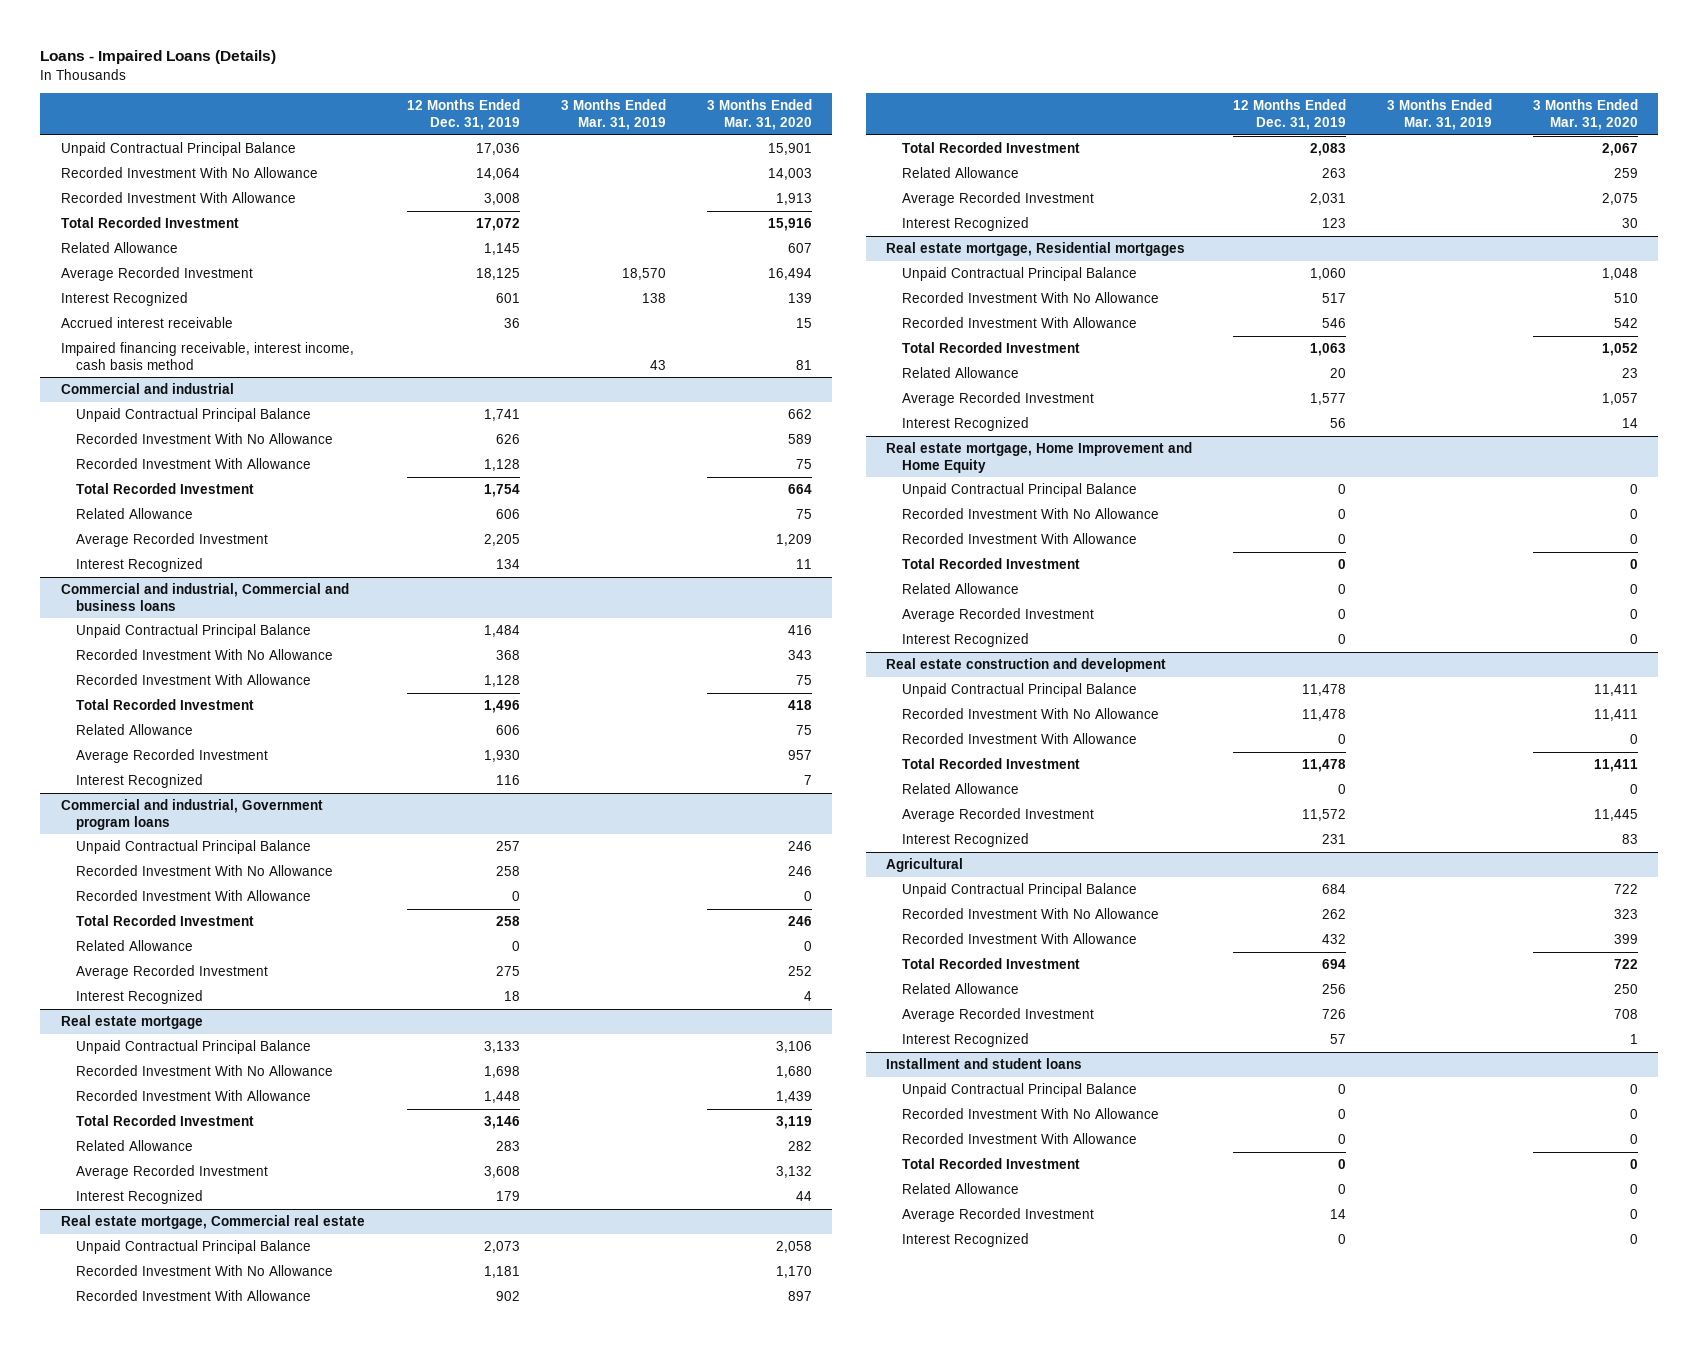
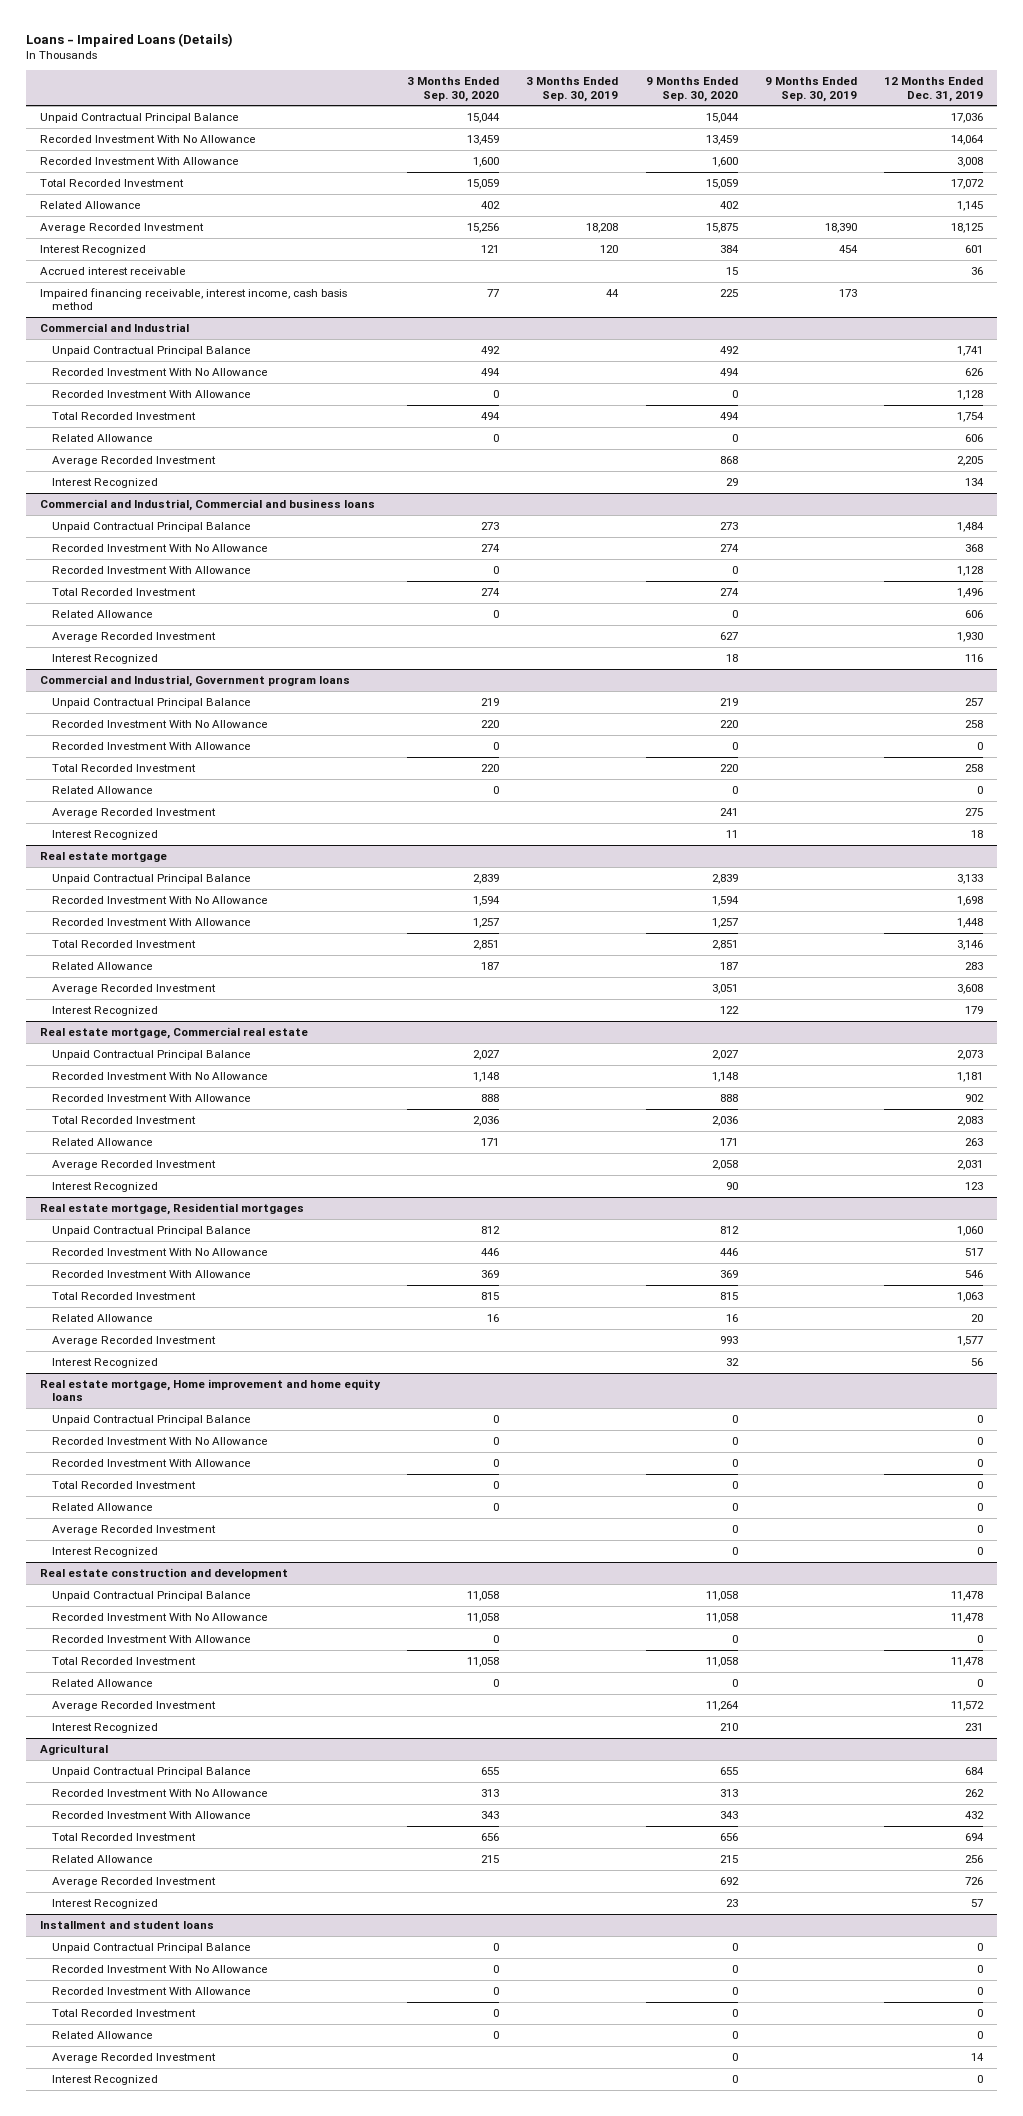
- | 12 Months Ended Dec. 31, 2019 | 3 Months Ended Mar. 31, 2019 | 3 Months Ended Mar. 31, 2020
+ | 3 Months Ended Sep. 30, 2020 | 3 Months Ended Sep. 30, 2019 | 9 Months Ended Sep. 30, 2020 | 9 Months Ended Sep. 30, 2019 | 12 Months Ended Dec. 31, 2019
- Commercial and industrial
+ Commercial and Industrial
- Commercial and industrial, Commercial and business loans
+ Commercial and Industrial, Commercial and business loans
- Commercial and industrial, Government program loans
+ Commercial and Industrial, Government program loans
- Real estate mortgage, Home Improvement and Home Equity
+ Real estate mortgage, Home improvement and home equity loans

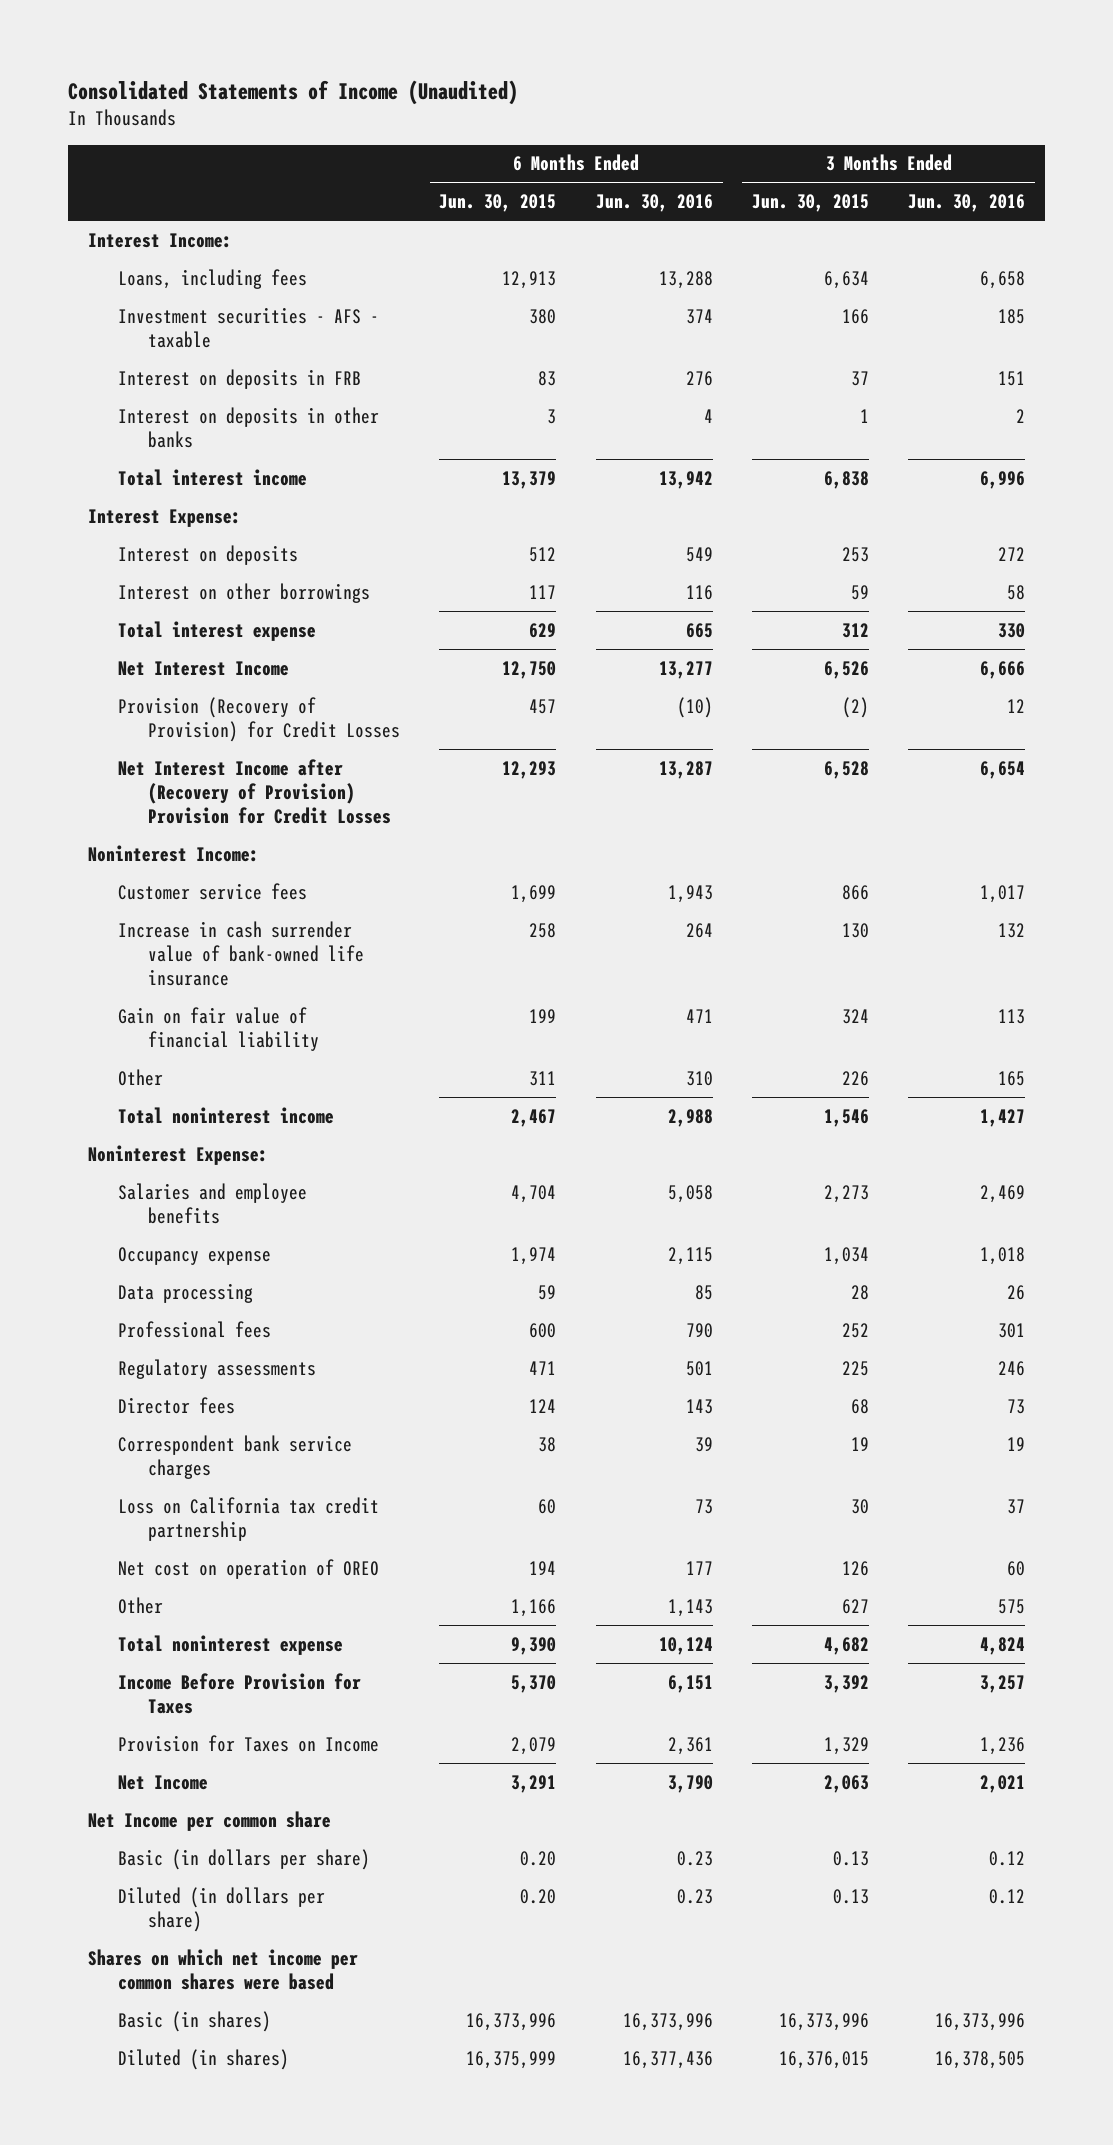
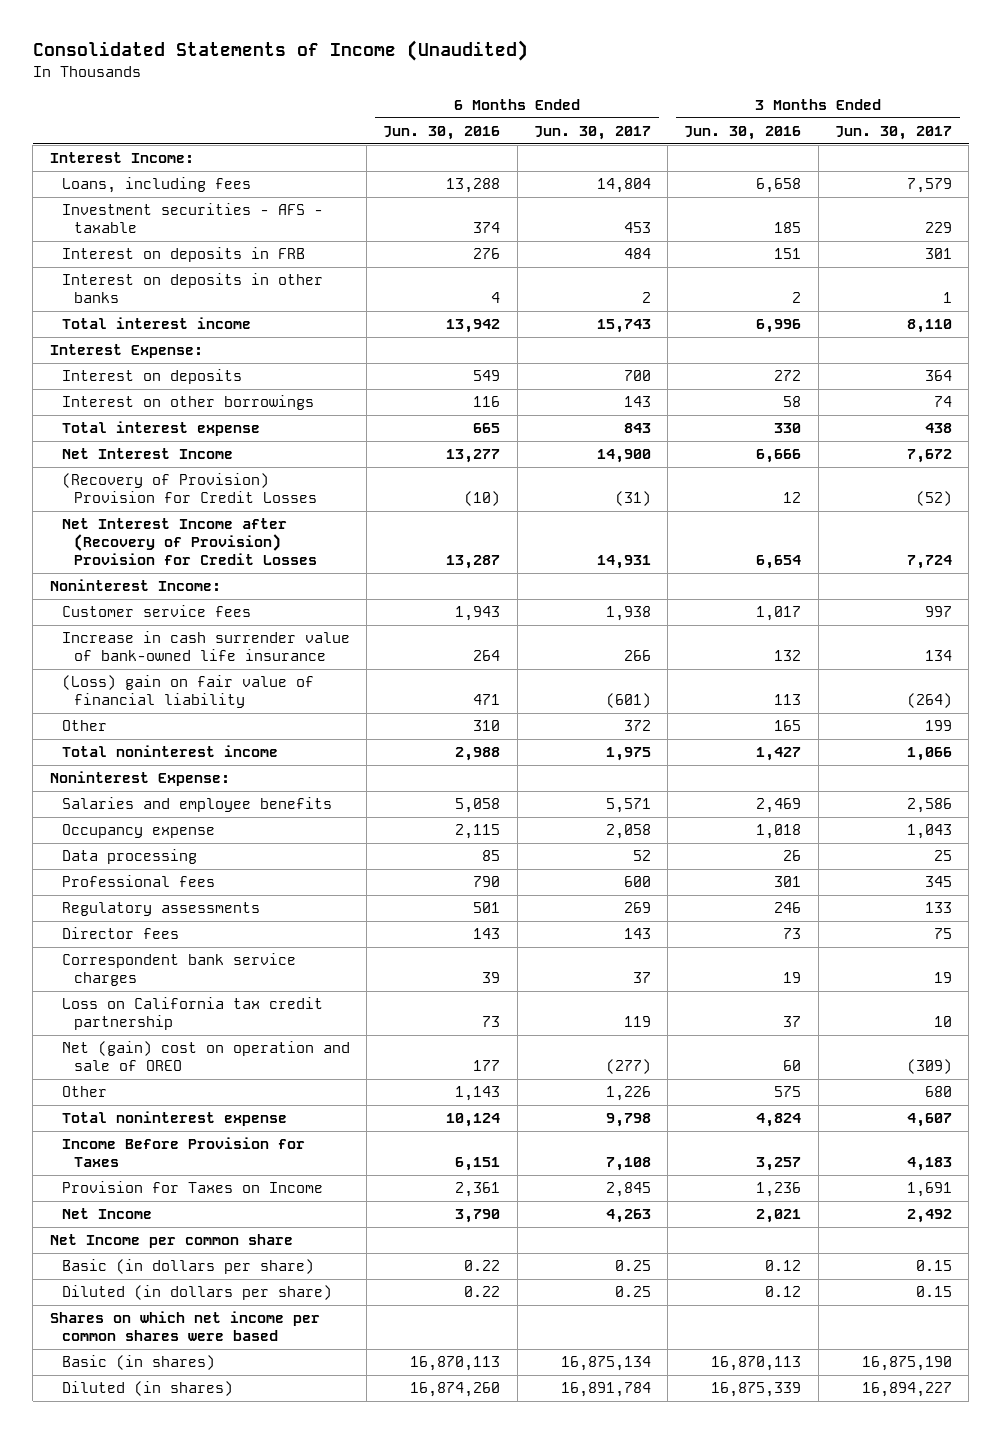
- | 6 Months Ended Jun. 30, 2015 | 6 Months Ended Jun. 30, 2016 | 3 Months Ended Jun. 30, 2015 | 3 Months Ended Jun. 30, 2016
+ | 6 Months Ended Jun. 30, 2016 | 6 Months Ended Jun. 30, 2017 | 3 Months Ended Jun. 30, 2016 | 3 Months Ended Jun. 30, 2017
- Provision (Recovery of Provision) for Credit Losses | 457 | (10) | (2) | 12
+ (Recovery of Provision) Provision for Credit Losses | (10) | (31) | 12 | (52)
- Gain on fair value of financial liability | 199 | 471 | 324 | 113
+ (Loss) gain on fair value of financial liability | 471 | (601) | 113 | (264)
- Net cost on operation of OREO | 194 | 177 | 126 | 60
+ Net (gain) cost on operation and sale of OREO | 177 | (277) | 60 | (309)
- Basic (in dollars per share) | 0.20 | 0.23 | 0.13 | 0.12
- Diluted (in dollars per share) | 0.20 | 0.23 | 0.13 | 0.12
+ Basic (in dollars per share) | 0.22 | 0.25 | 0.12 | 0.15
+ Diluted (in dollars per share) | 0.22 | 0.25 | 0.12 | 0.15
- Basic (in shares) | 16,373,996 | 16,373,996 | 16,373,996 | 16,373,996
- Diluted (in shares) | 16,375,999 | 16,377,436 | 16,376,015 | 16,378,505
+ Basic (in shares) | 16,870,113 | 16,875,134 | 16,870,113 | 16,875,190
+ Diluted (in shares) | 16,874,260 | 16,891,784 | 16,875,339 | 16,894,227

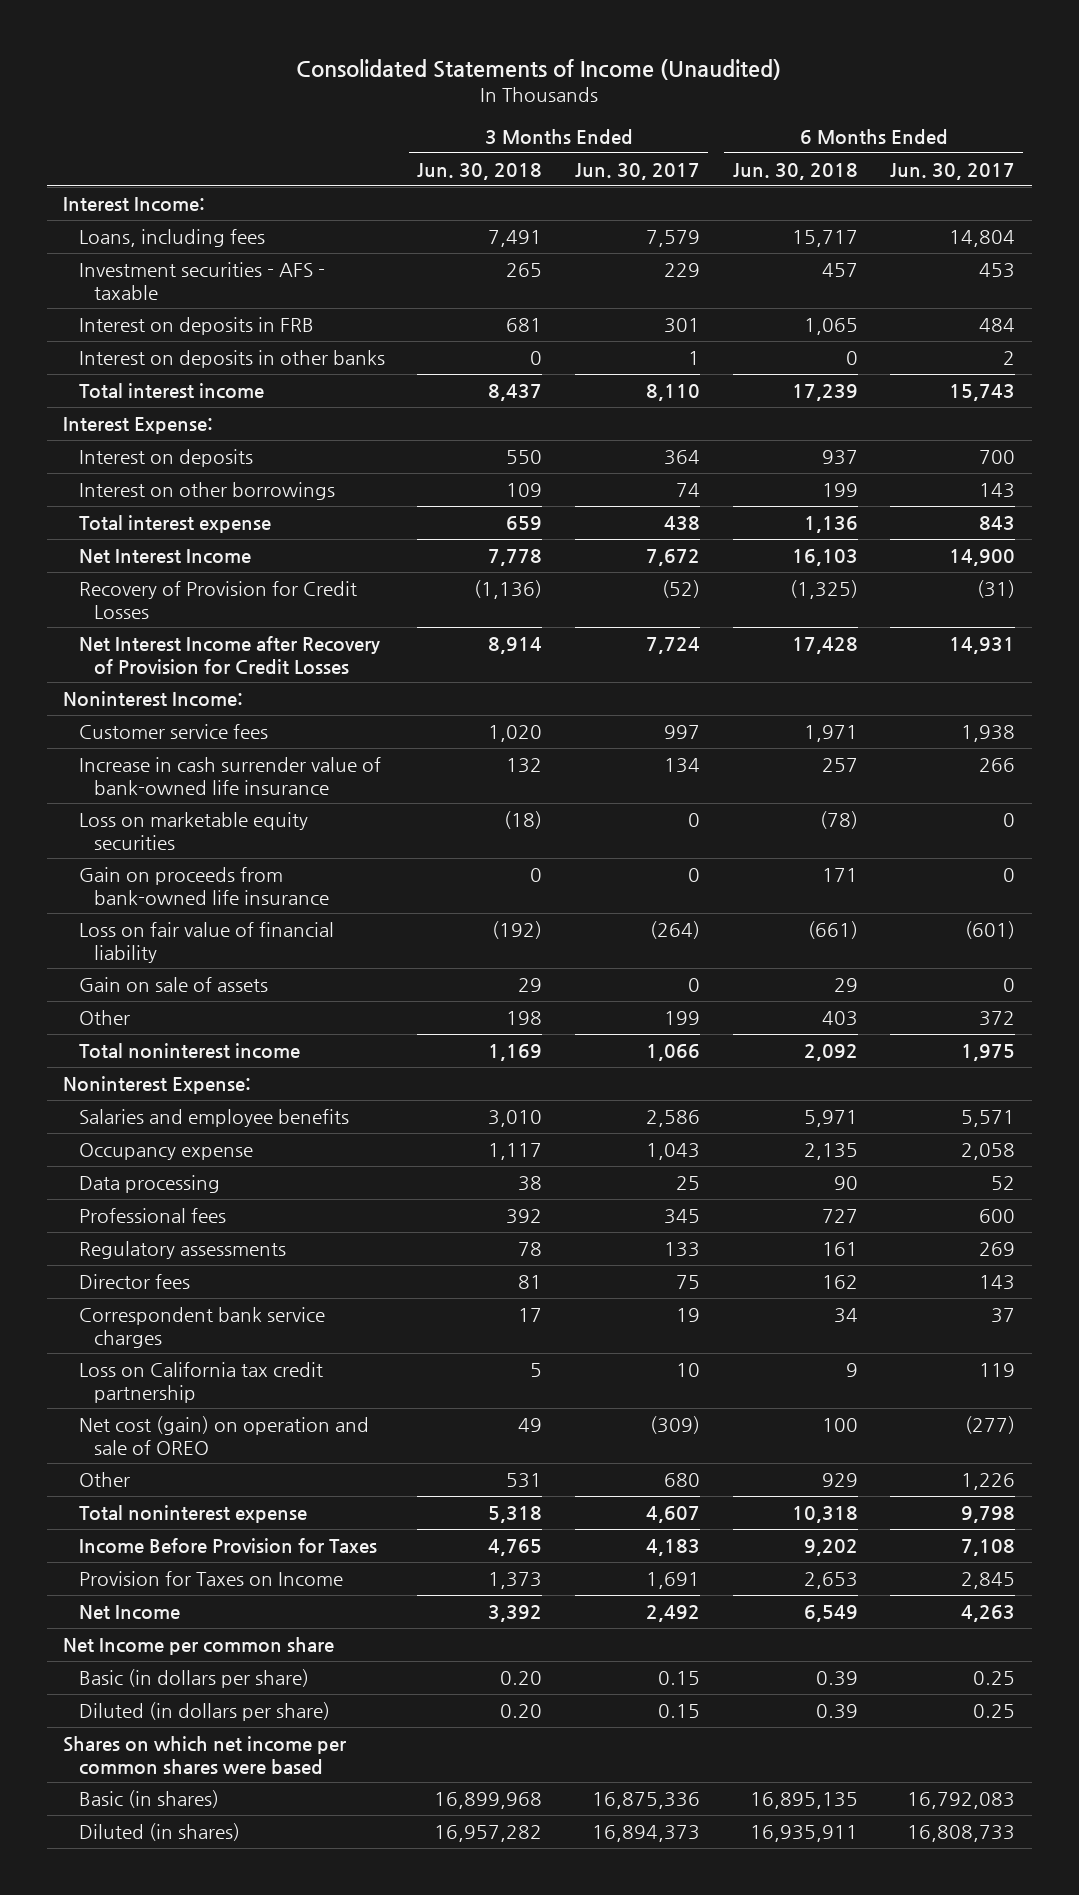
- | 6 Months Ended Jun. 30, 2016 | 6 Months Ended Jun. 30, 2017 | 3 Months Ended Jun. 30, 2016 | 3 Months Ended Jun. 30, 2017
+ | 3 Months Ended Jun. 30, 2018 | 3 Months Ended Jun. 30, 2017 | 6 Months Ended Jun. 30, 2018 | 6 Months Ended Jun. 30, 2017
- (Recovery of Provision) Provision for Credit Losses | (10) | (31) | 12 | (52)
- Net Interest Income after (Recovery of Provision) Provision for Credit Losses | 13,287 | 14,931 | 6,654 | 7,724
+ Recovery of Provision for Credit Losses | (1,136) | (52) | (1,325) | (31)
+ Net Interest Income after Recovery of Provision for Credit Losses | 8,914 | 7,724 | 17,428 | 14,931
- (Loss) gain on fair value of financial liability | 471 | (601) | 113 | (264)
+ Loss on marketable equity securities | (18) | 0 | (78) | 0
+ Gain on proceeds from bank-owned life insurance | 0 | 0 | 171 | 0
+ Loss on fair value of financial liability | (192) | (264) | (661) | (601)
+ Gain on sale of assets | 29 | 0 | 29 | 0
- Net (gain) cost on operation and sale of OREO | 177 | (277) | 60 | (309)
+ Net cost (gain) on operation and sale of OREO | 49 | (309) | 100 | (277)
- Basic (in shares) | 16,870,113 | 16,875,134 | 16,870,113 | 16,875,190
- Diluted (in shares) | 16,874,260 | 16,891,784 | 16,875,339 | 16,894,227
+ Basic (in shares) | 16,899,968 | 16,875,336 | 16,895,135 | 16,792,083
+ Diluted (in shares) | 16,957,282 | 16,894,373 | 16,935,911 | 16,808,733

